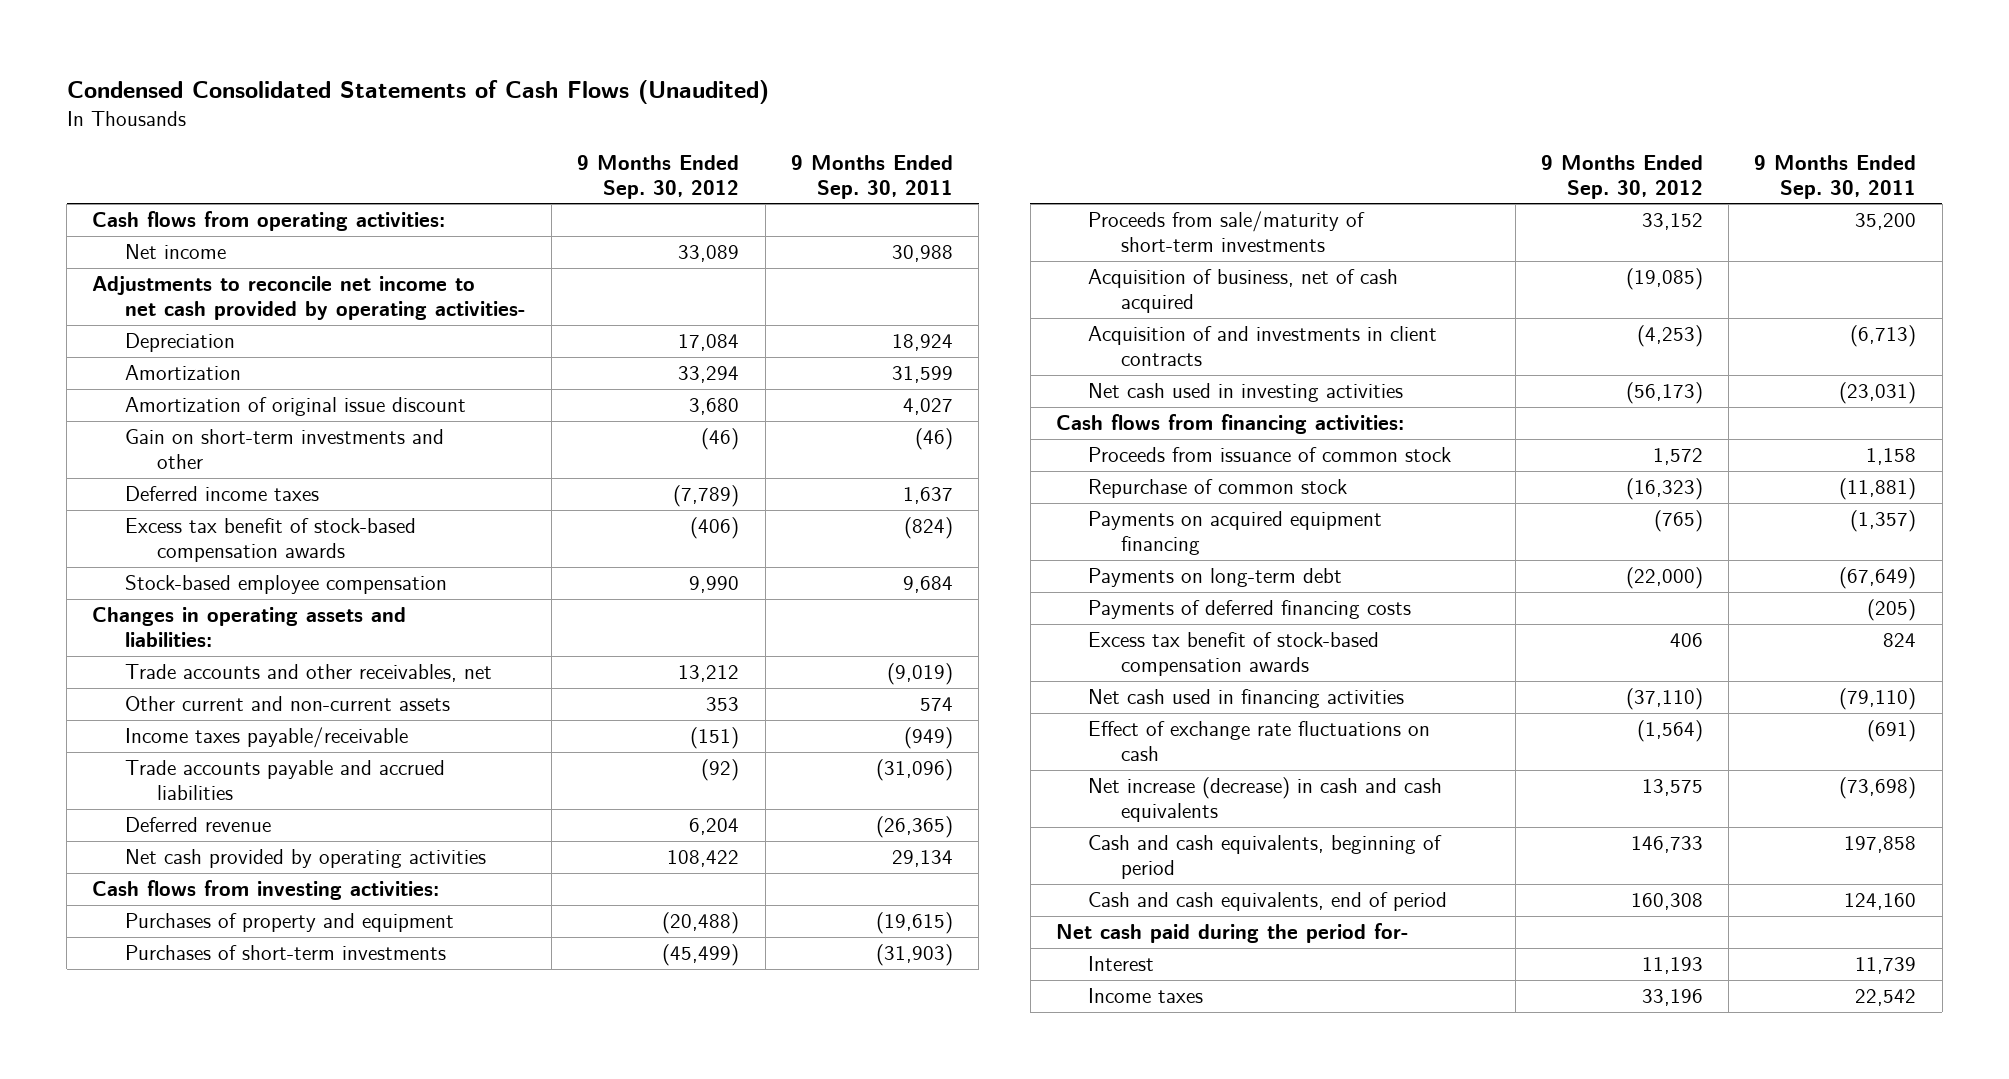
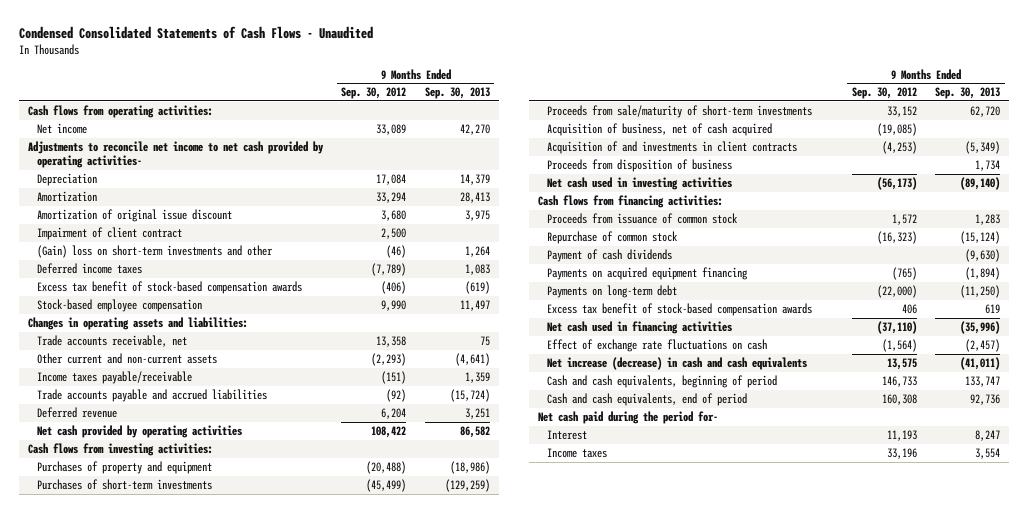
- Condensed Consolidated Statements of Cash Flows (Unaudited)
+ Condensed Consolidated Statements of Cash Flows - Unaudited
- | 9 Months Ended Sep. 30, 2012 | 9 Months Ended Sep. 30, 2011
+ | 9 Months Ended Sep. 30, 2012 | 9 Months Ended Sep. 30, 2013
- Gain on short-term investments and other | (46) | (46)
+ Impairment of client contract | 2,500 |
+ (Gain) loss on short-term investments and other | (46) | 1,264
- Trade accounts and other receivables, net | 13,212 | (9,019)
- Other current and non-current assets | 353 | 574
+ Trade accounts receivable, net | 13,358 | 75
+ Other current and non-current assets | (2,293) | (4,641)
+ Proceeds from disposition of business | | 1,734
+ Payment of cash dividends | | (9,630)
- Payments of deferred financing costs | | (205)

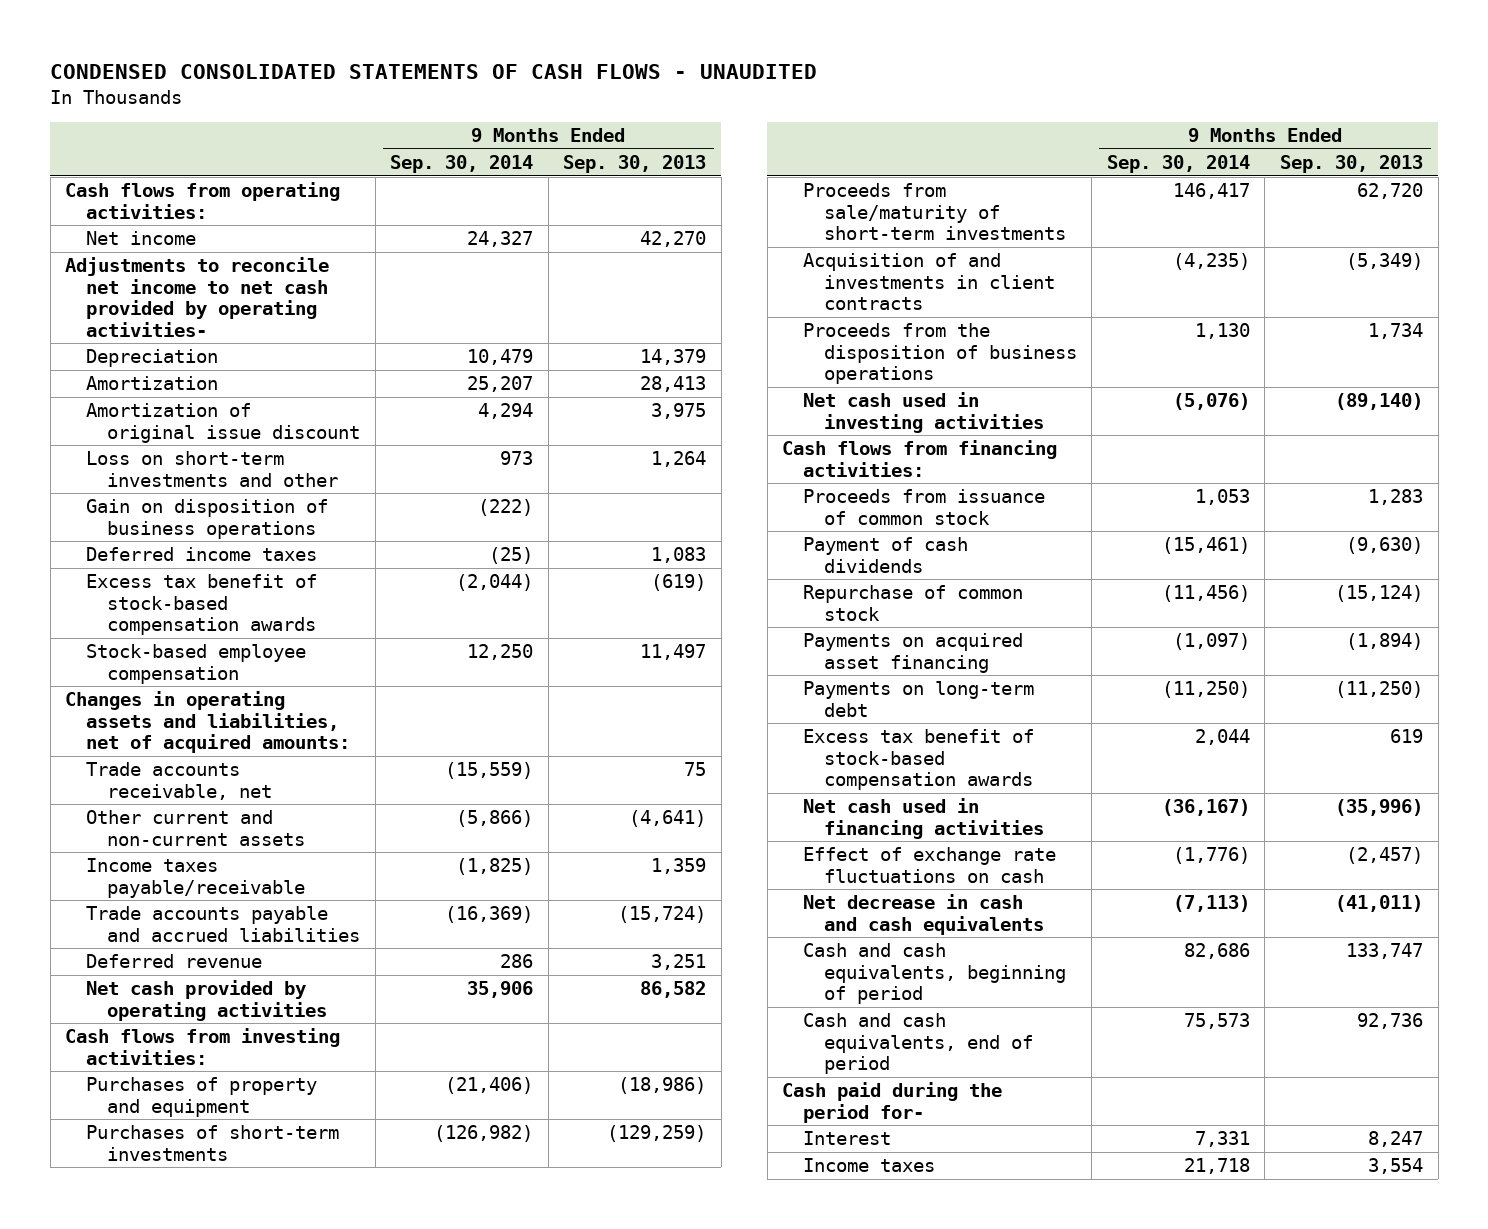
- Condensed Consolidated Statements of Cash Flows - Unaudited
+ CONDENSED CONSOLIDATED STATEMENTS OF CASH FLOWS - UNAUDITED
- | 9 Months Ended Sep. 30, 2012 | 9 Months Ended Sep. 30, 2013
+ | 9 Months Ended Sep. 30, 2014 | 9 Months Ended Sep. 30, 2013
- Impairment of client contract | 2,500 |
- (Gain) loss on short-term investments and other | (46) | 1,264
+ Loss on short-term investments and other | 973 | 1,264
+ Gain on disposition of business operations | (222) |
- Changes in operating assets and liabilities:
+ Changes in operating assets and liabilities, net of acquired amounts:
- Acquisition of business, net of cash acquired | (19,085) |
- Proceeds from disposition of business | | 1,734
+ Proceeds from the disposition of business operations | 1,130 | 1,734
- Payments on acquired equipment financing | (765) | (1,894)
moved down: Repurchase of common stock | (11,456) | (15,124)
+ Payments on acquired asset financing | (1,097) | (1,894)
- Net increase (decrease) in cash and cash equivalents | 13,575 | (41,011)
+ Net decrease in cash and cash equivalents | (7,113) | (41,011)
- Net cash paid during the period for-
+ Cash paid during the period for-

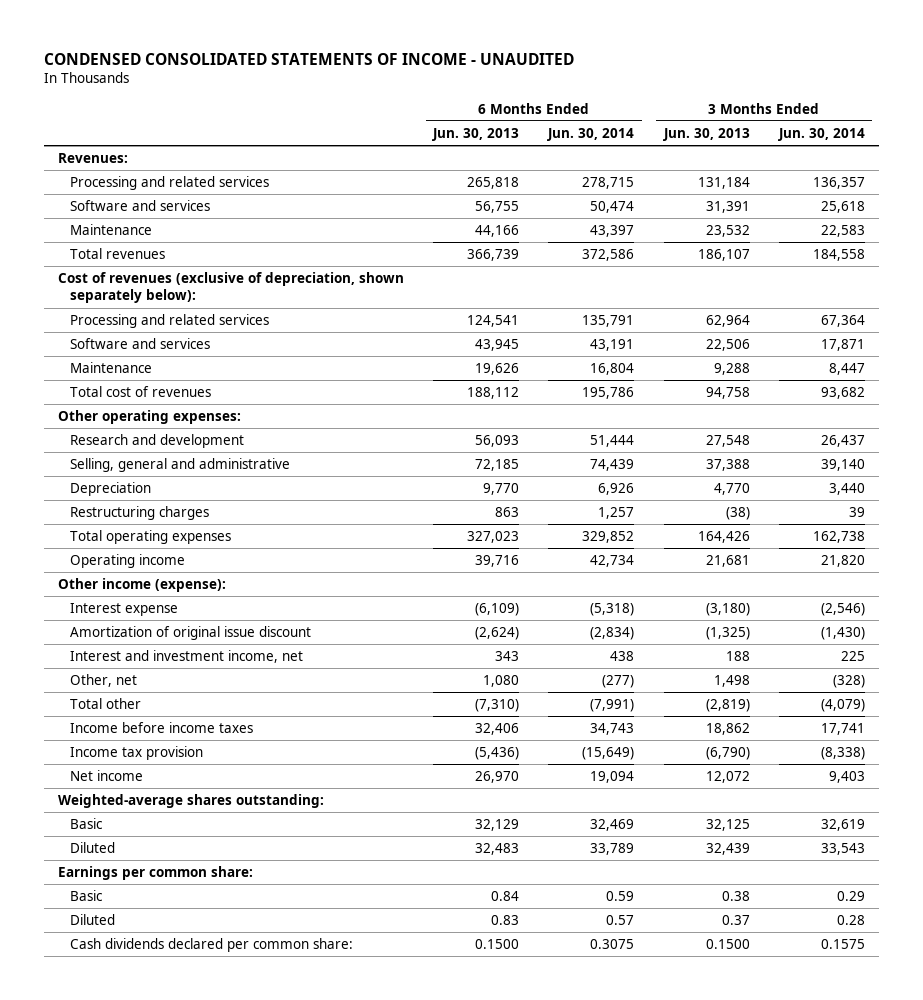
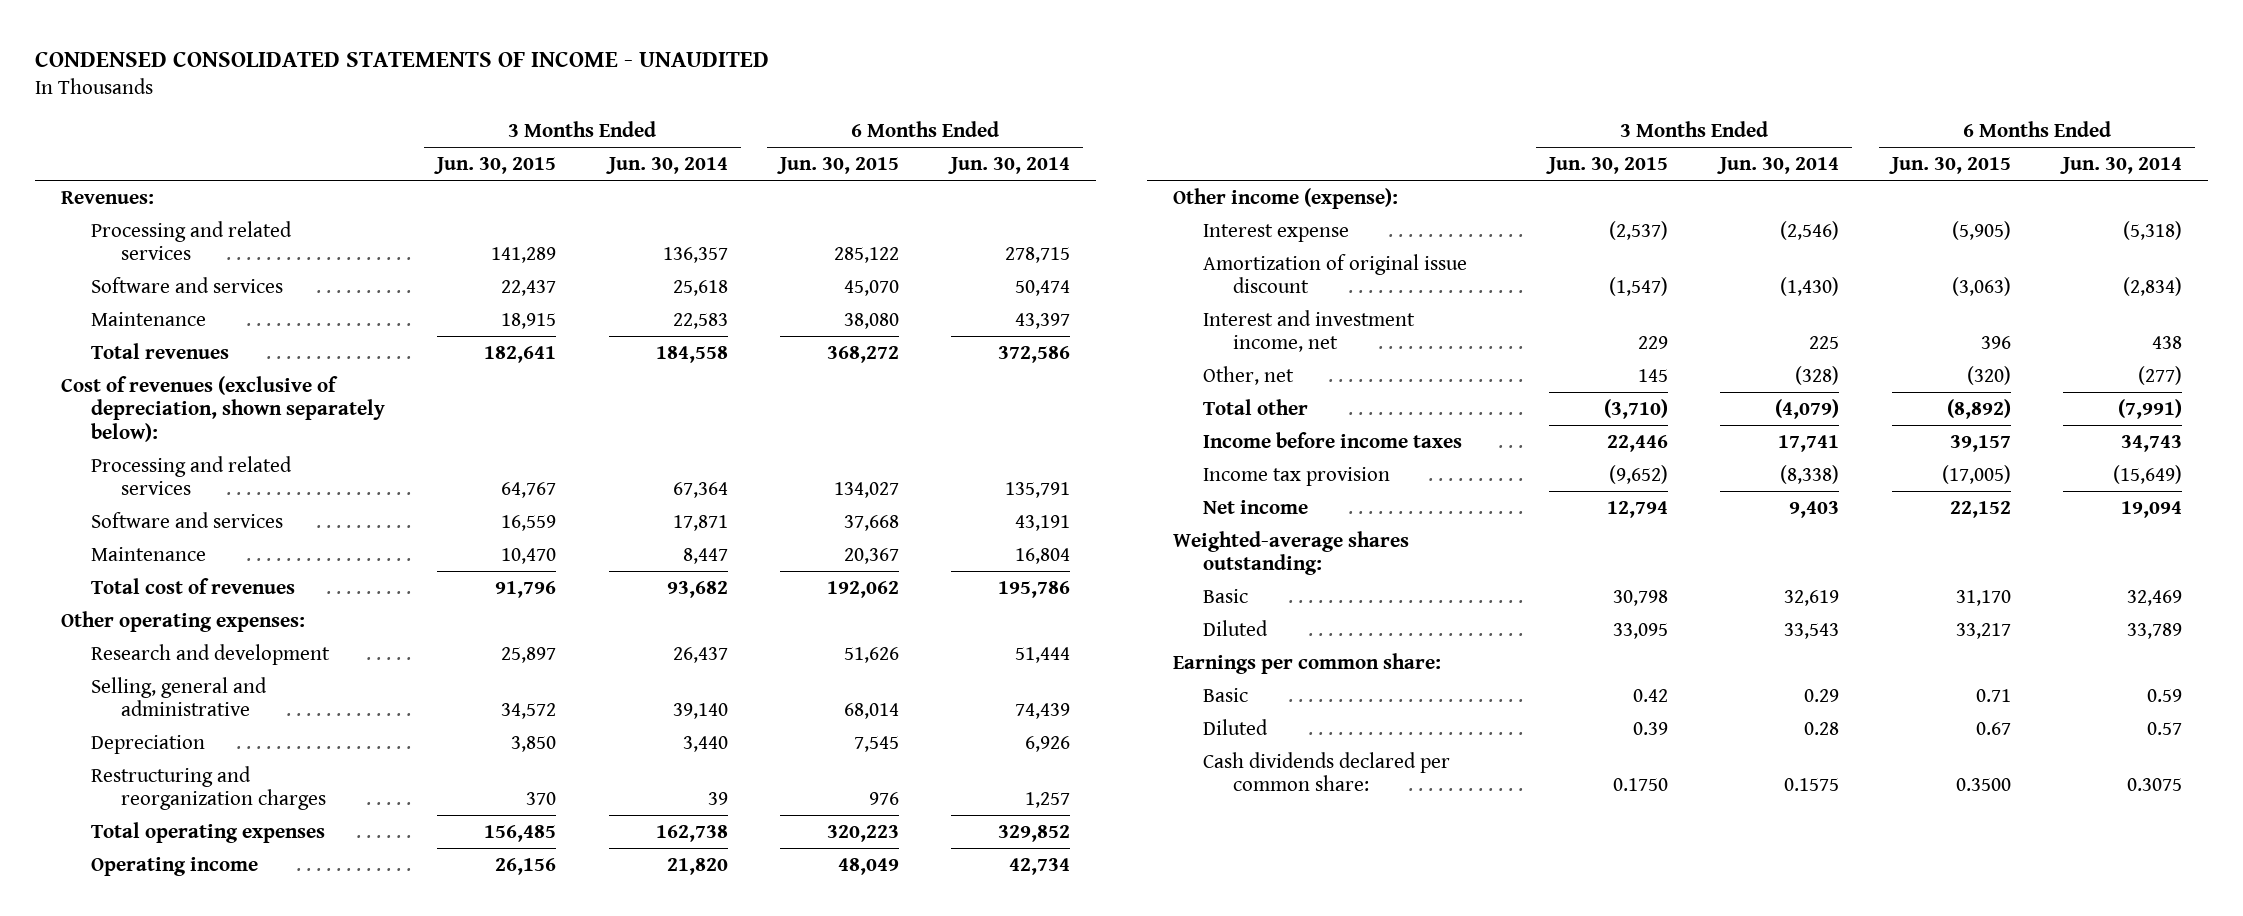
- | 6 Months Ended Jun. 30, 2013 | 6 Months Ended Jun. 30, 2014 | 3 Months Ended Jun. 30, 2013 | 3 Months Ended Jun. 30, 2014
+ | 3 Months Ended Jun. 30, 2015 | 3 Months Ended Jun. 30, 2014 | 6 Months Ended Jun. 30, 2015 | 6 Months Ended Jun. 30, 2014
- Restructuring charges | 863 | 1,257 | (38) | 39
+ Restructuring and reorganization charges | 370 | 39 | 976 | 1,257

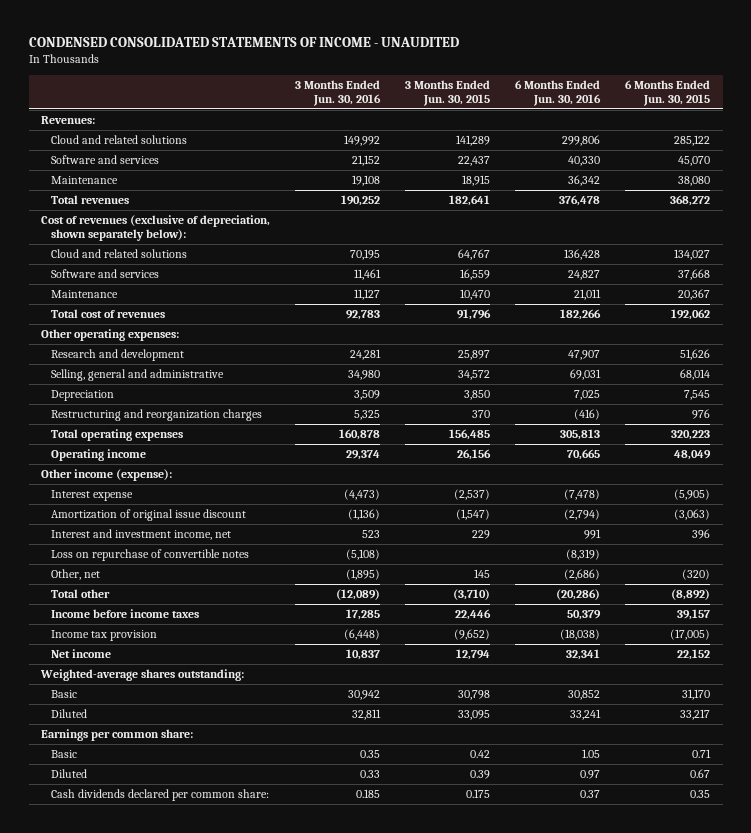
- | 3 Months Ended Jun. 30, 2015 | 3 Months Ended Jun. 30, 2014 | 6 Months Ended Jun. 30, 2015 | 6 Months Ended Jun. 30, 2014
+ | 3 Months Ended Jun. 30, 2016 | 3 Months Ended Jun. 30, 2015 | 6 Months Ended Jun. 30, 2016 | 6 Months Ended Jun. 30, 2015
- Processing and related services | 141,289 | 136,357 | 285,122 | 278,715
+ Cloud and related solutions | 149,992 | 141,289 | 299,806 | 285,122
- Processing and related services | 64,767 | 67,364 | 134,027 | 135,791
+ Cloud and related solutions | 70,195 | 64,767 | 136,428 | 134,027
+ Loss on repurchase of convertible notes | (5,108) | | (8,319) |
- Cash dividends declared per common share: | 0.1750 | 0.1575 | 0.3500 | 0.3075
+ Cash dividends declared per common share: | 0.185 | 0.175 | 0.37 | 0.35

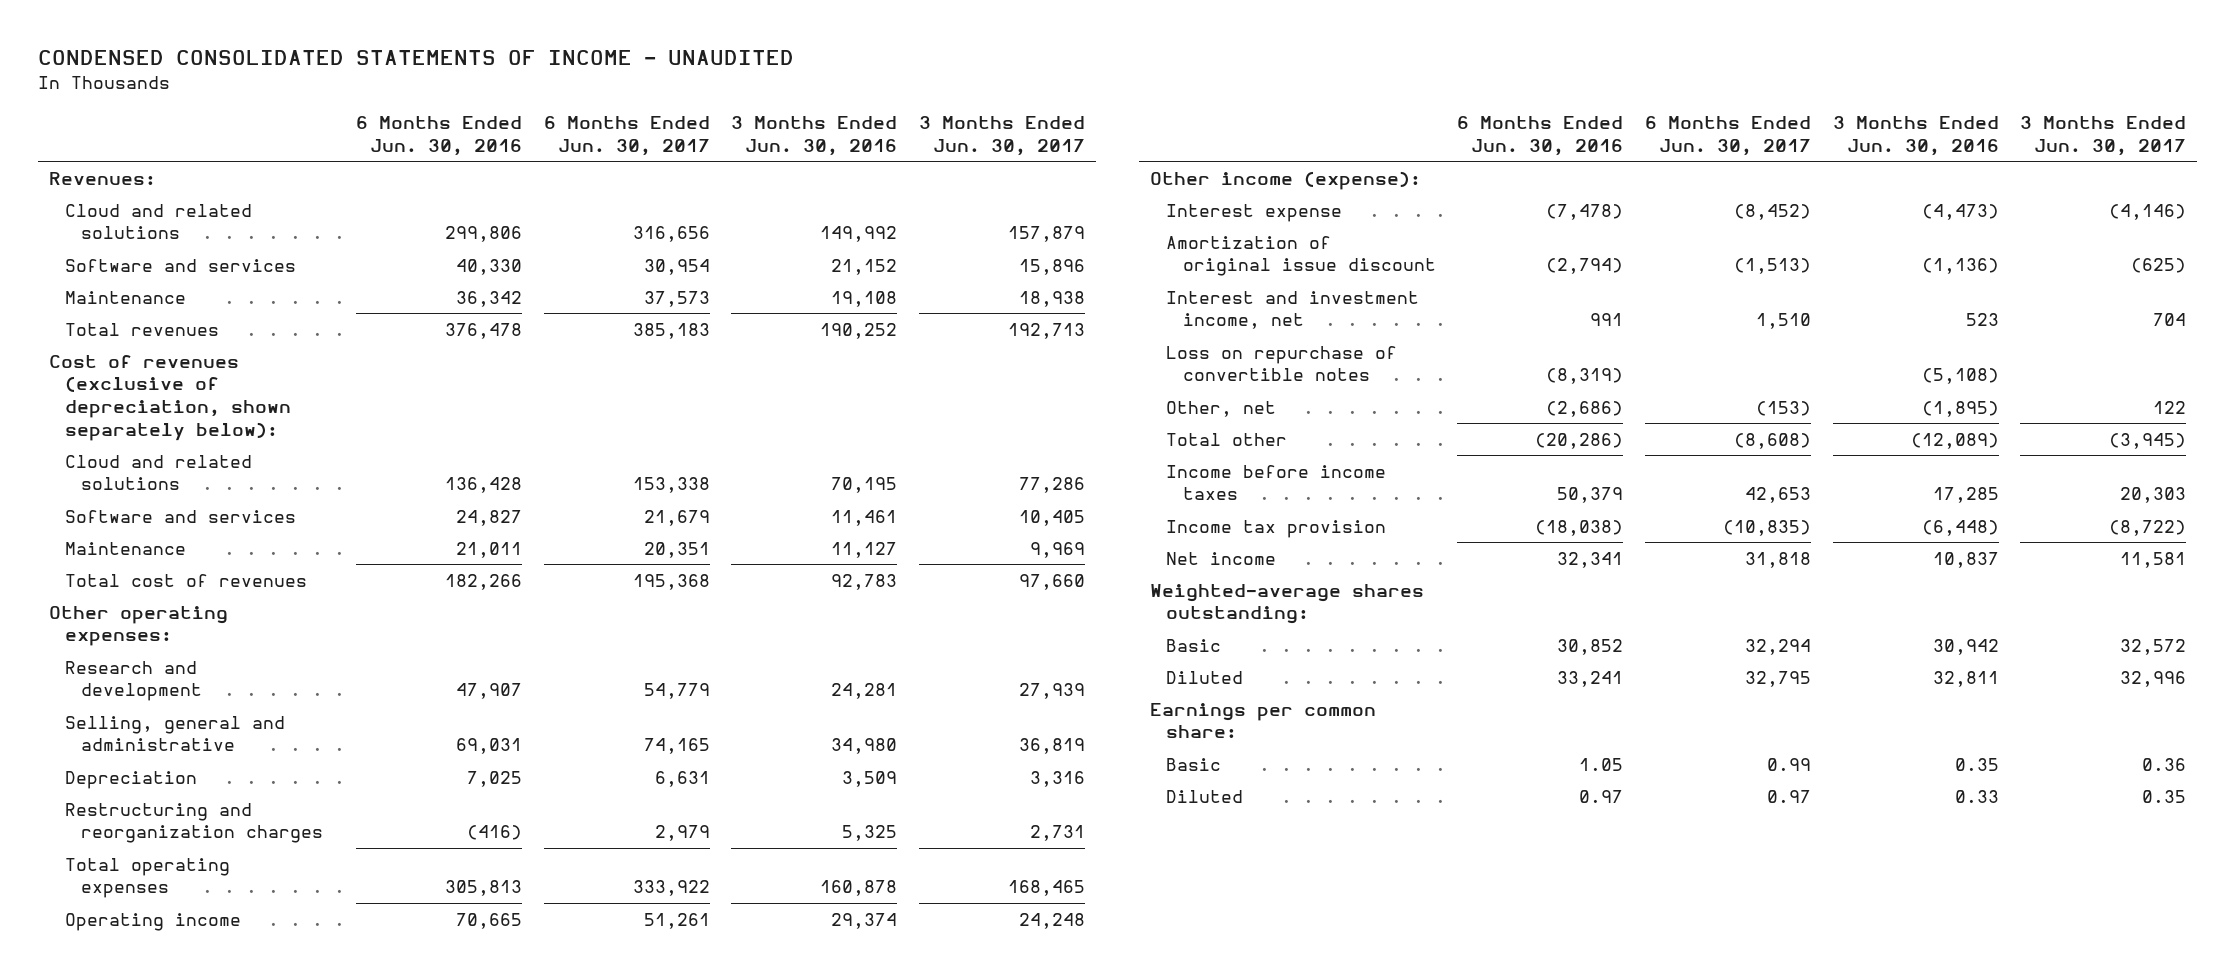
- | 3 Months Ended Jun. 30, 2016 | 3 Months Ended Jun. 30, 2015 | 6 Months Ended Jun. 30, 2016 | 6 Months Ended Jun. 30, 2015
+ | 6 Months Ended Jun. 30, 2016 | 6 Months Ended Jun. 30, 2017 | 3 Months Ended Jun. 30, 2016 | 3 Months Ended Jun. 30, 2017
- Cash dividends declared per common share: | 0.185 | 0.175 | 0.37 | 0.35

